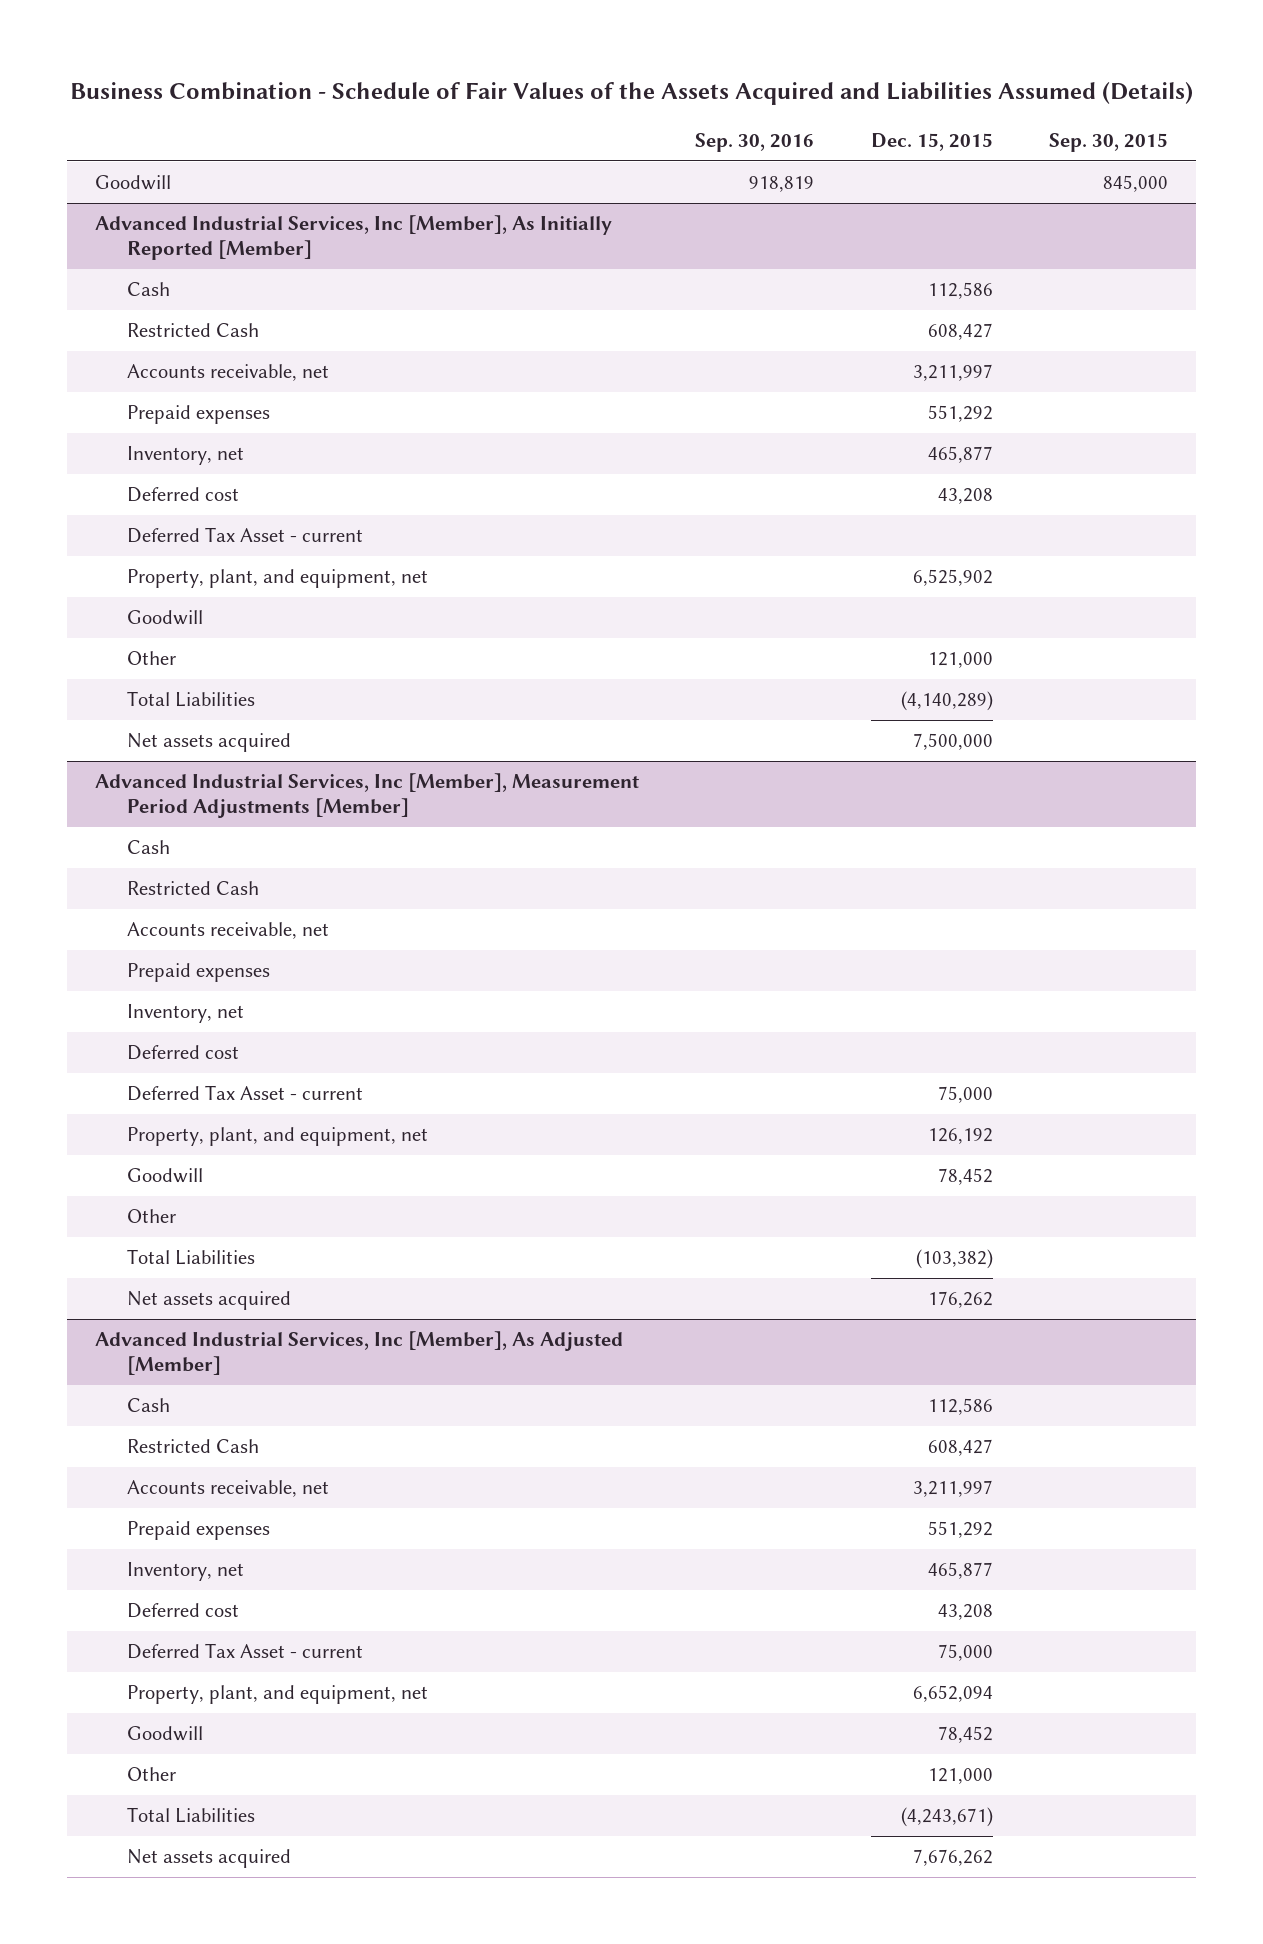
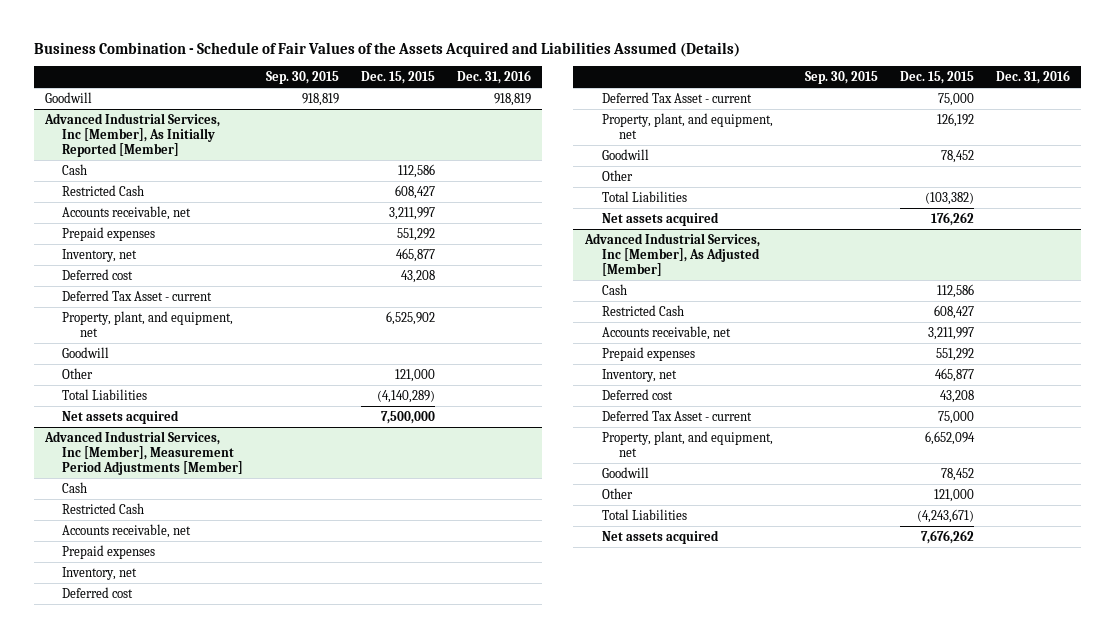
- | Sep. 30, 2016 | Dec. 15, 2015 | Sep. 30, 2015
+ | Sep. 30, 2015 | Dec. 15, 2015 | Dec. 31, 2016
- Goodwill | 918,819 | | 845,000
+ Goodwill | 918,819 | | 918,819

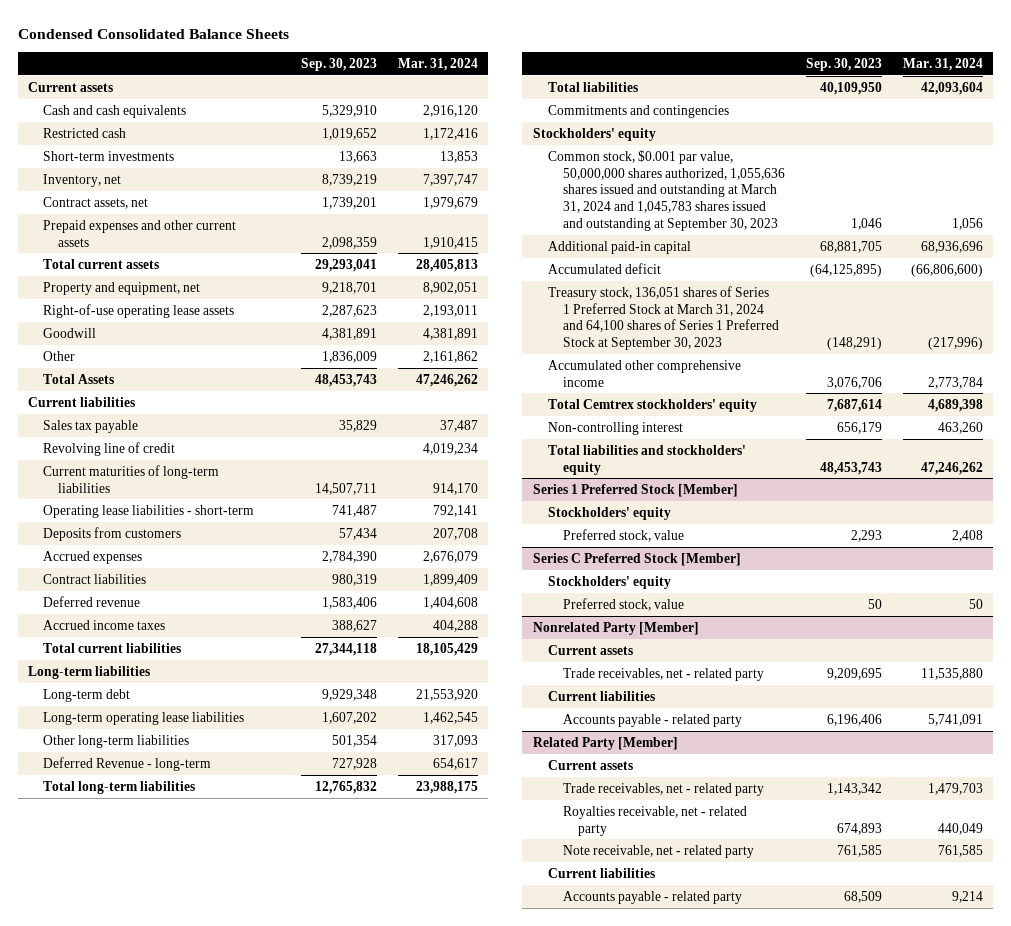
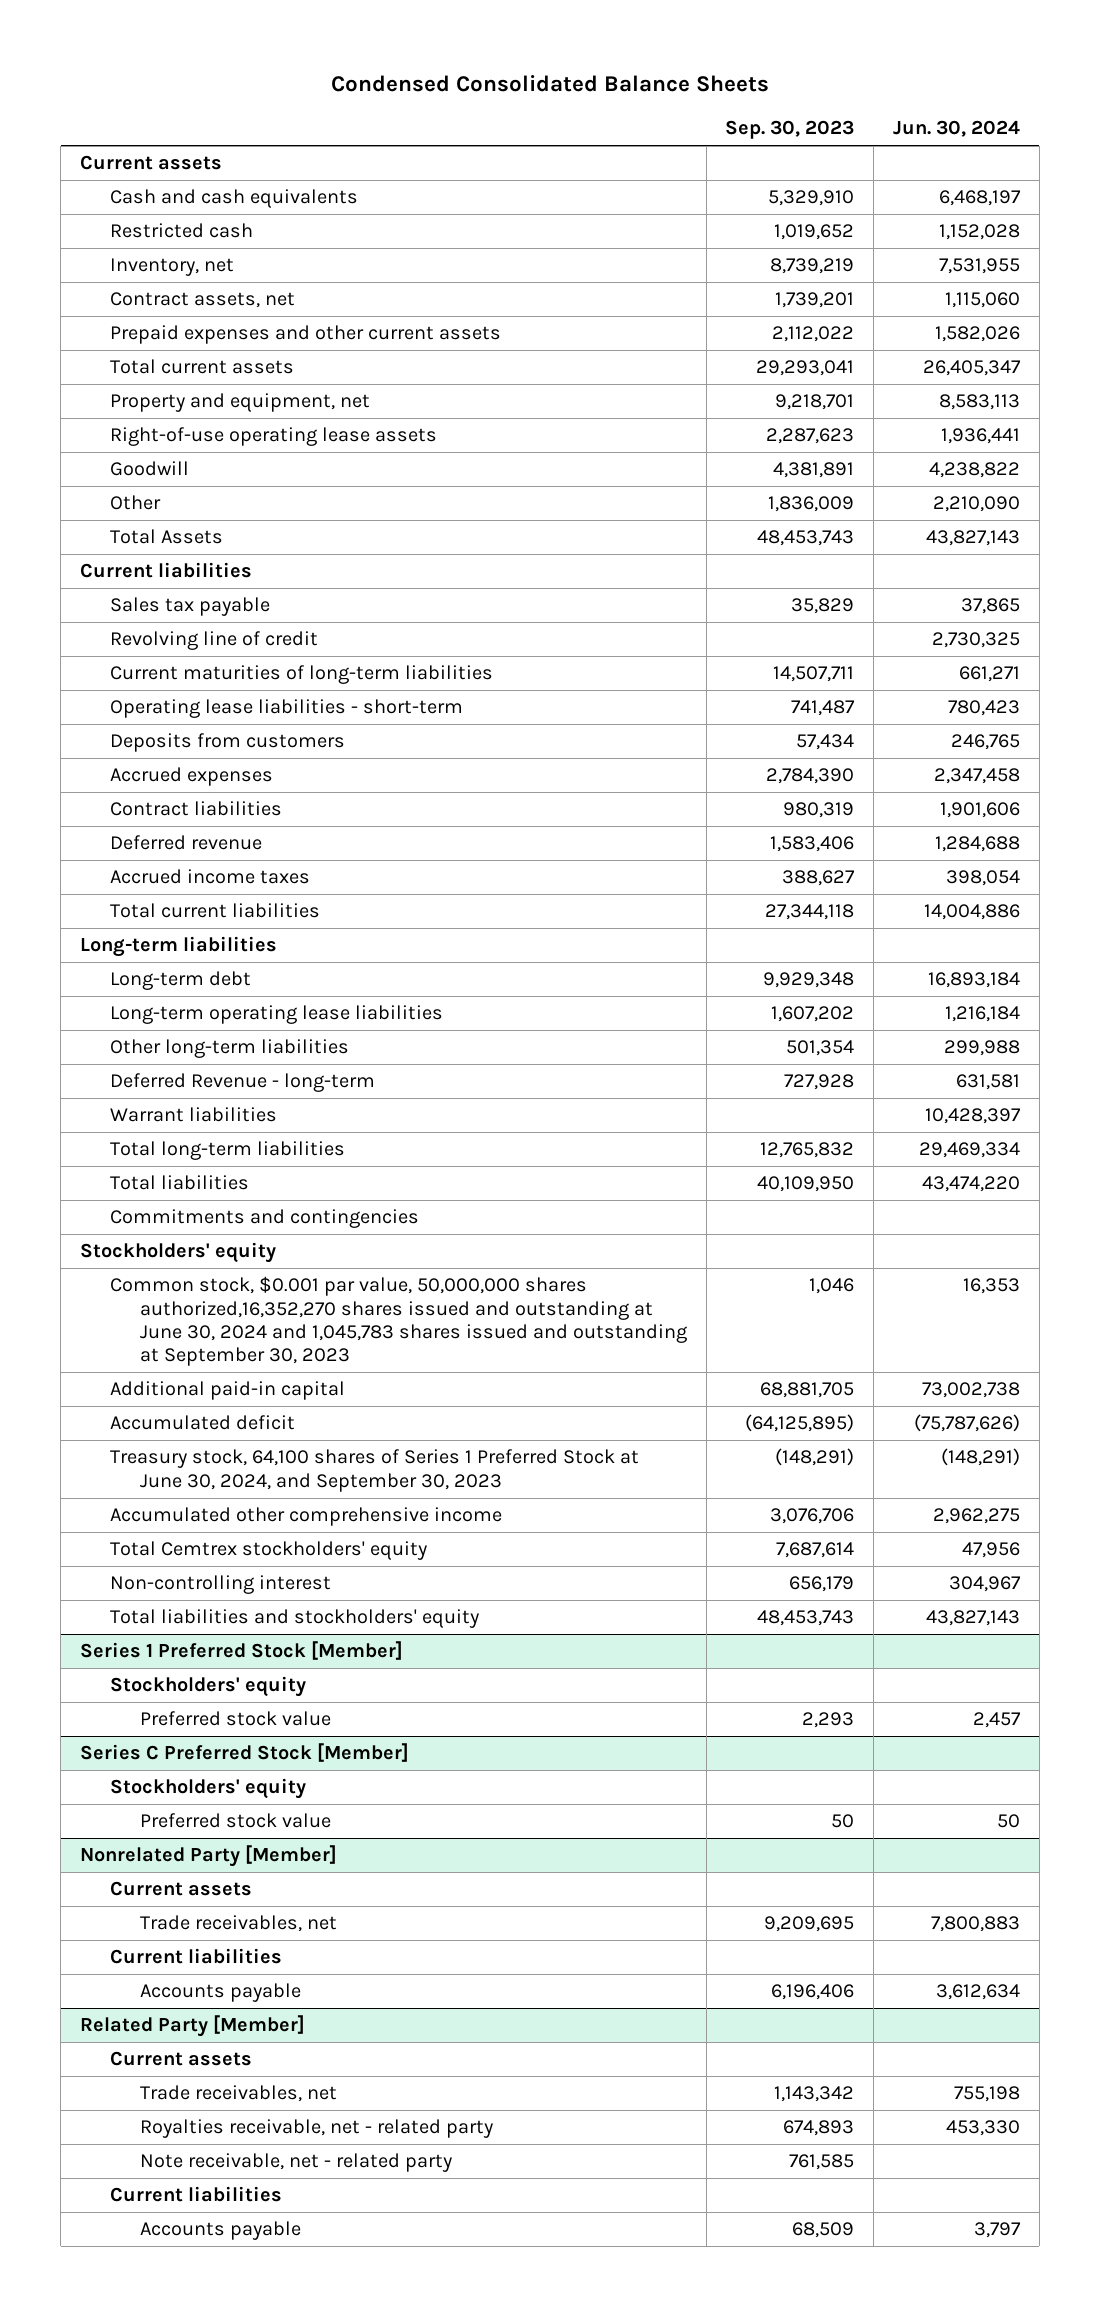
- | Sep. 30, 2023 | Mar. 31, 2024
+ | Sep. 30, 2023 | Jun. 30, 2024
- Short-term investments | 13,663 | 13,853
- Prepaid expenses and other current assets | 2,098,359 | 1,910,415
+ Prepaid expenses and other current assets | 2,112,022 | 1,582,026
+ Warrant liabilities | | 10,428,397
- Common stock, $0.001 par value, 50,000,000 shares authorized, 1,055,636 shares issued and outstanding at March 31, 2024 and 1,045,783 shares issued and outstanding at September 30, 2023 | 1,046 | 1,056
+ Common stock, $0.001 par value, 50,000,000 shares authorized,16,352,270 shares issued and outstanding at June 30, 2024 and 1,045,783 shares issued and outstanding at September 30, 2023 | 1,046 | 16,353
- Treasury stock, 136,051 shares of Series 1 Preferred Stock at March 31, 2024 and 64,100 shares of Series 1 Preferred Stock at September 30, 2023 | (148,291) | (217,996)
+ Treasury stock, 64,100 shares of Series 1 Preferred Stock at June 30, 2024, and September 30, 2023 | (148,291) | (148,291)
@ Series 1 Preferred Stock [Member]
- Preferred stock, value | 2,293 | 2,408
+ Preferred stock value | 2,293 | 2,457
@ Series C Preferred Stock [Member]
- Preferred stock, value | 50 | 50
+ Preferred stock value | 50 | 50
@ Nonrelated Party [Member]
- Trade receivables, net - related party | 9,209,695 | 11,535,880
+ Trade receivables, net | 9,209,695 | 7,800,883
- Accounts payable - related party | 6,196,406 | 5,741,091
+ Accounts payable | 6,196,406 | 3,612,634
@ Related Party [Member]
- Trade receivables, net - related party | 1,143,342 | 1,479,703
+ Trade receivables, net | 1,143,342 | 755,198
- Accounts payable - related party | 68,509 | 9,214
+ Accounts payable | 68,509 | 3,797

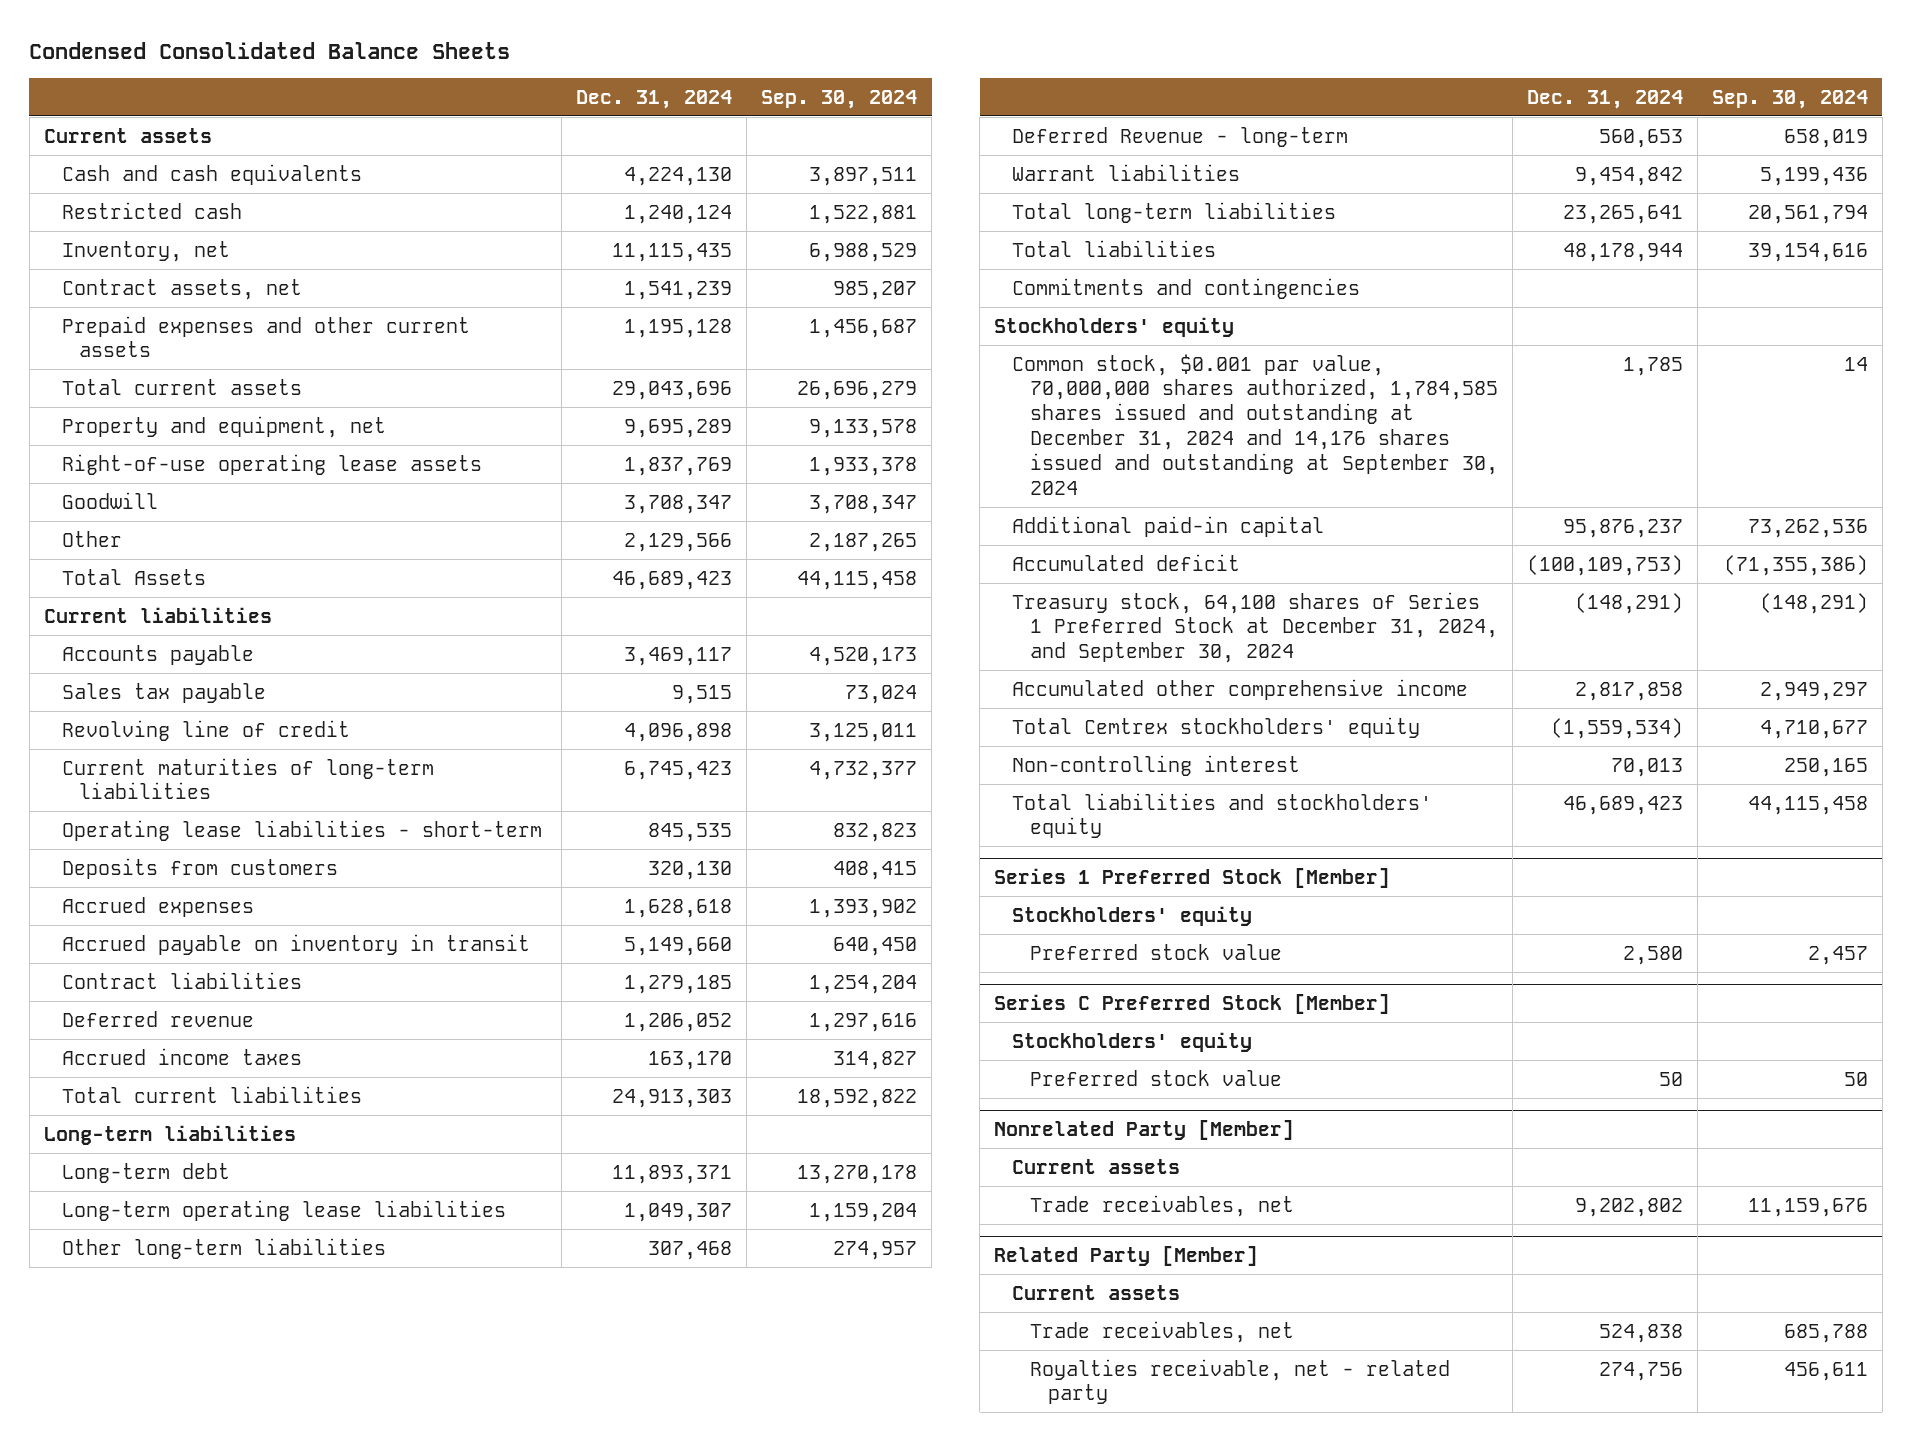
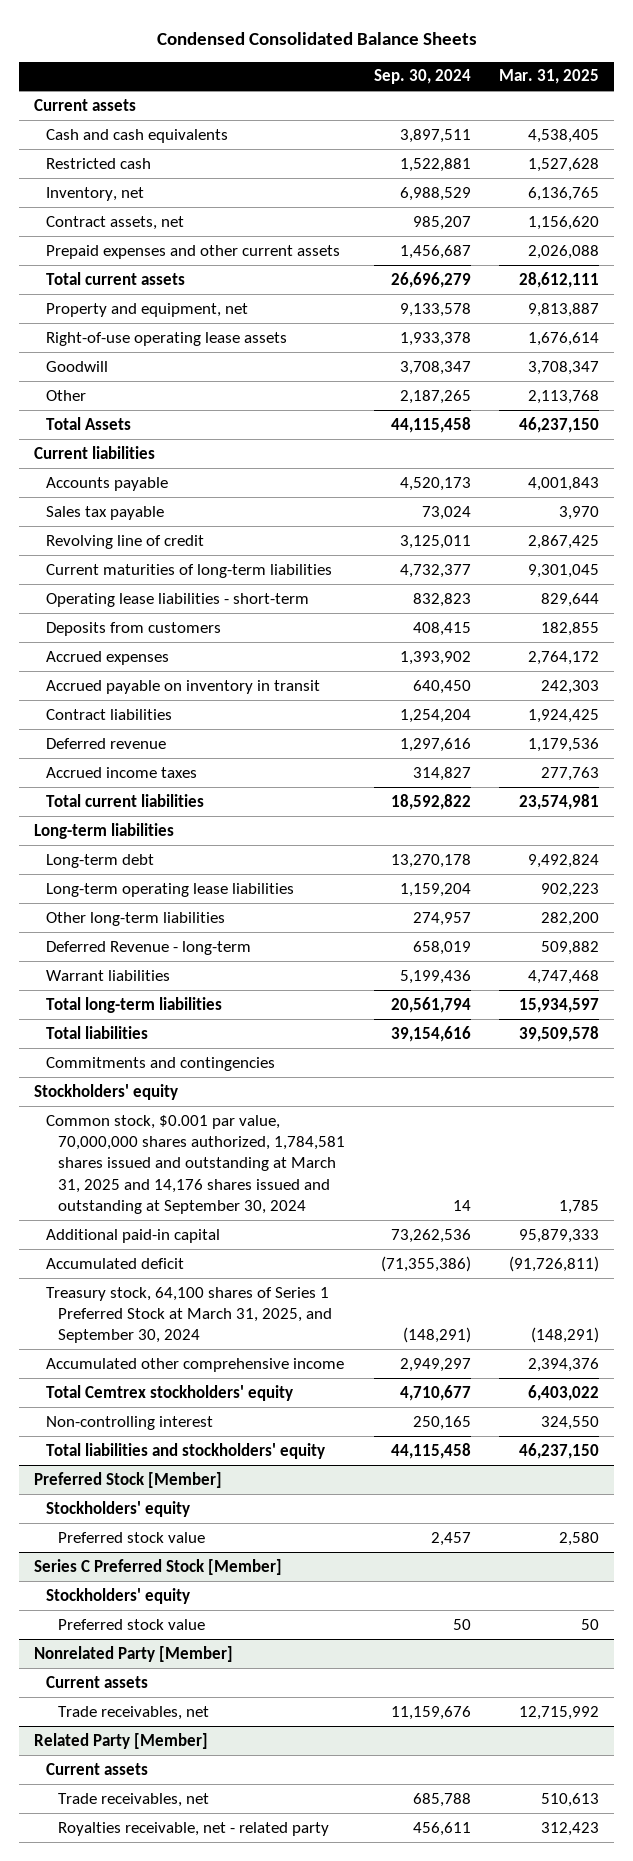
- | Dec. 31, 2024 | Sep. 30, 2024
+ | Sep. 30, 2024 | Mar. 31, 2025
- Common stock, $0.001 par value, 70,000,000 shares authorized, 1,784,585 shares issued and outstanding at December 31, 2024 and 14,176 shares issued and outstanding at September 30, 2024 | 1,785 | 14
+ Common stock, $0.001 par value, 70,000,000 shares authorized, 1,784,581 shares issued and outstanding at March 31, 2025 and 14,176 shares issued and outstanding at September 30, 2024 | 14 | 1,785
- Treasury stock, 64,100 shares of Series 1 Preferred Stock at December 31, 2024, and September 30, 2024 | (148,291) | (148,291)
+ Treasury stock, 64,100 shares of Series 1 Preferred Stock at March 31, 2025, and September 30, 2024 | (148,291) | (148,291)
- Series 1 Preferred Stock [Member]
+ Preferred Stock [Member]

